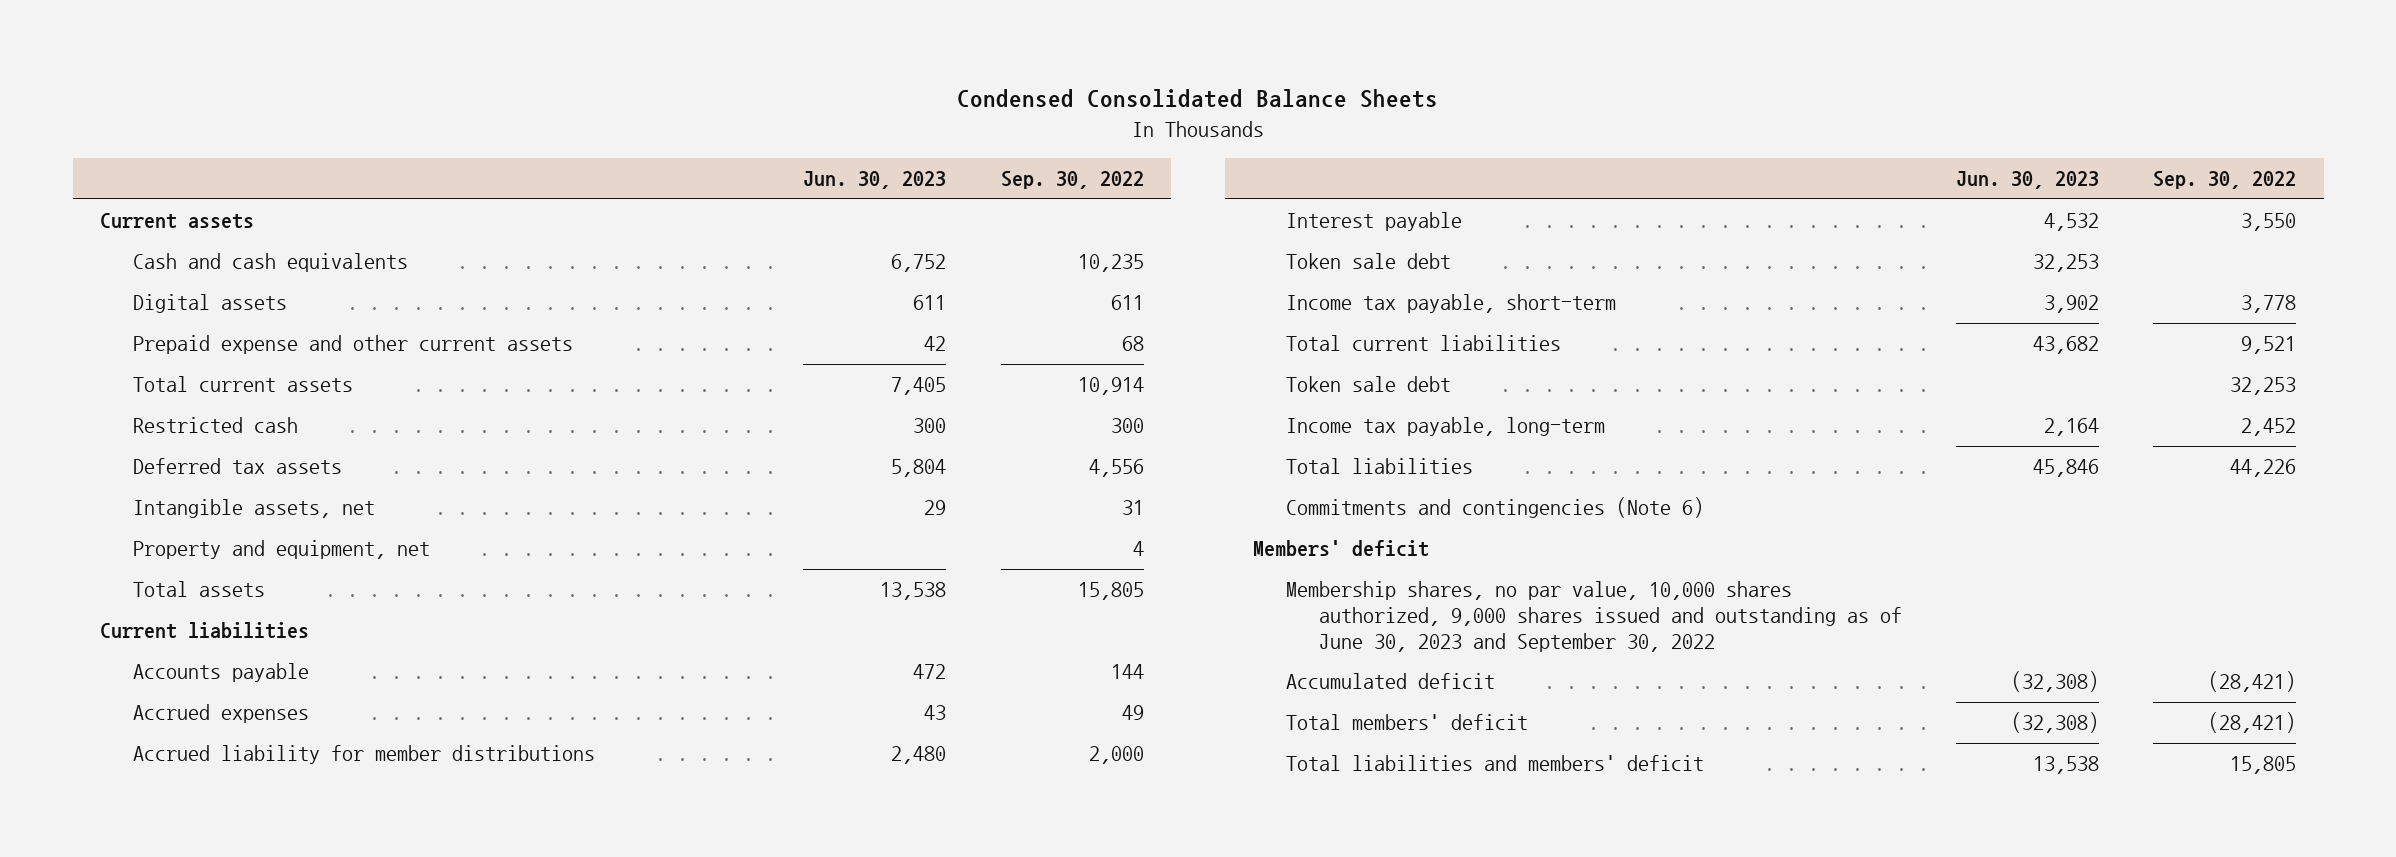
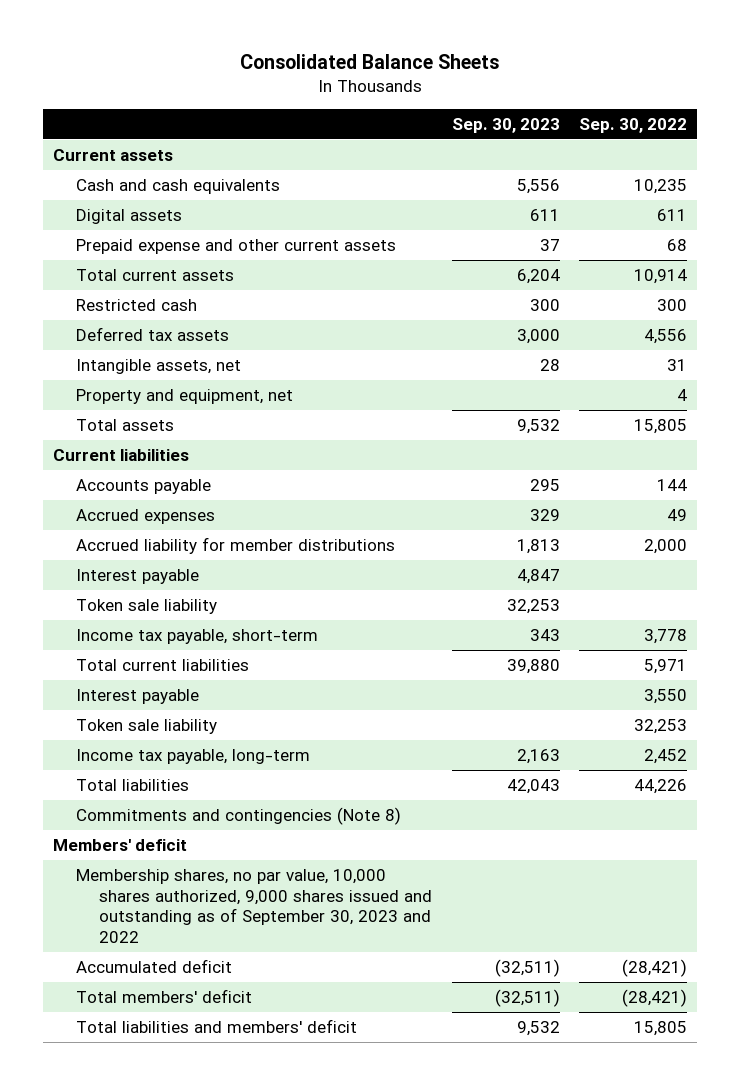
- Condensed Consolidated Balance Sheets
+ Consolidated Balance Sheets
- | Jun. 30, 2023 | Sep. 30, 2022
+ | Sep. 30, 2023 | Sep. 30, 2022
- Token sale debt | 32,253 |
+ Interest payable | 4,847 |
+ Token sale liability | 32,253 |
- Total current liabilities | 43,682 | 9,521
- Token sale debt | | 32,253
+ Total current liabilities | 39,880 | 5,971
moved down: Interest payable | | 3,550
+ Token sale liability | | 32,253
- Commitments and contingencies (Note 6)
+ Commitments and contingencies (Note 8)
- Membership shares, no par value, 10,000 shares authorized, 9,000 shares issued and outstanding as of June 30, 2023 and September 30, 2022
+ Membership shares, no par value, 10,000 shares authorized, 9,000 shares issued and outstanding as of September 30, 2023 and 2022

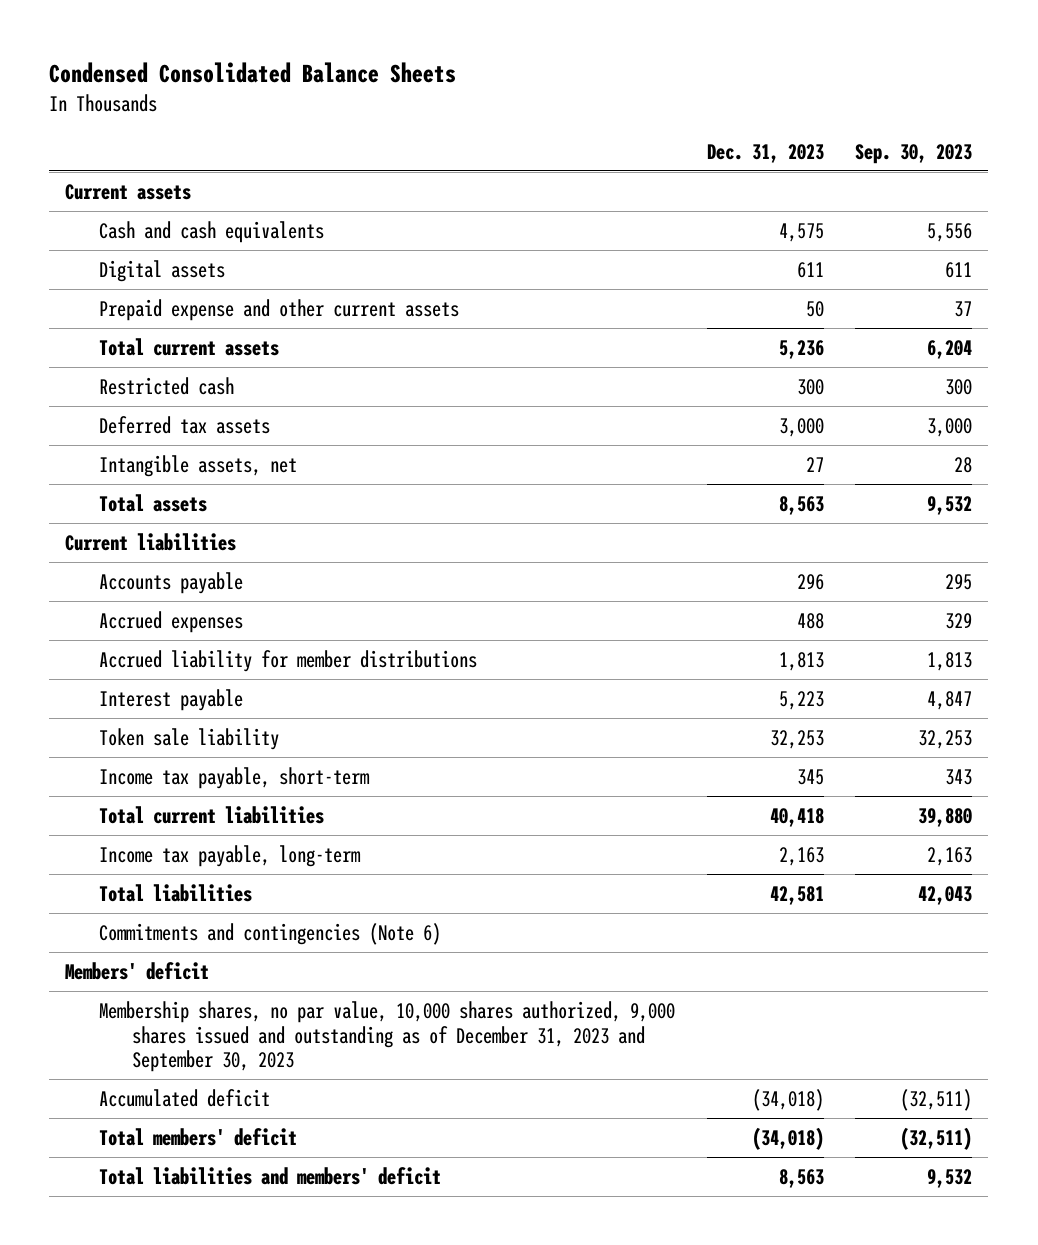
- Consolidated Balance Sheets
+ Condensed Consolidated Balance Sheets
- | Sep. 30, 2023 | Sep. 30, 2022
+ | Dec. 31, 2023 | Sep. 30, 2023
- Property and equipment, net | | 4
- Interest payable | | 3,550
- Token sale liability | | 32,253
- Commitments and contingencies (Note 8)
+ Commitments and contingencies (Note 6)
- Membership shares, no par value, 10,000 shares authorized, 9,000 shares issued and outstanding as of September 30, 2023 and 2022
+ Membership shares, no par value, 10,000 shares authorized, 9,000 shares issued and outstanding as of December 31, 2023 and September 30, 2023

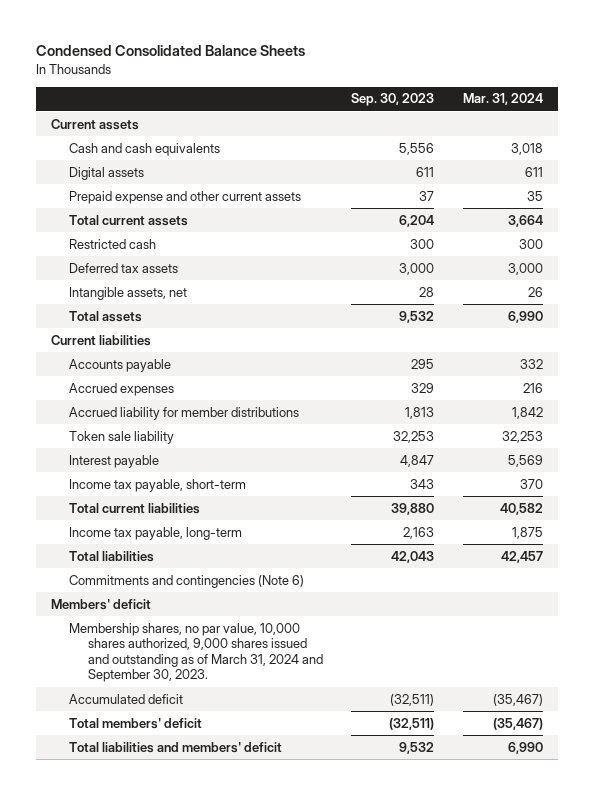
- | Dec. 31, 2023 | Sep. 30, 2023
+ | Sep. 30, 2023 | Mar. 31, 2024
moved down: Interest payable | 4,847 | 5,569
- Membership shares, no par value, 10,000 shares authorized, 9,000 shares issued and outstanding as of December 31, 2023 and September 30, 2023
+ Membership shares, no par value, 10,000 shares authorized, 9,000 shares issued and outstanding as of March 31, 2024 and September 30, 2023.

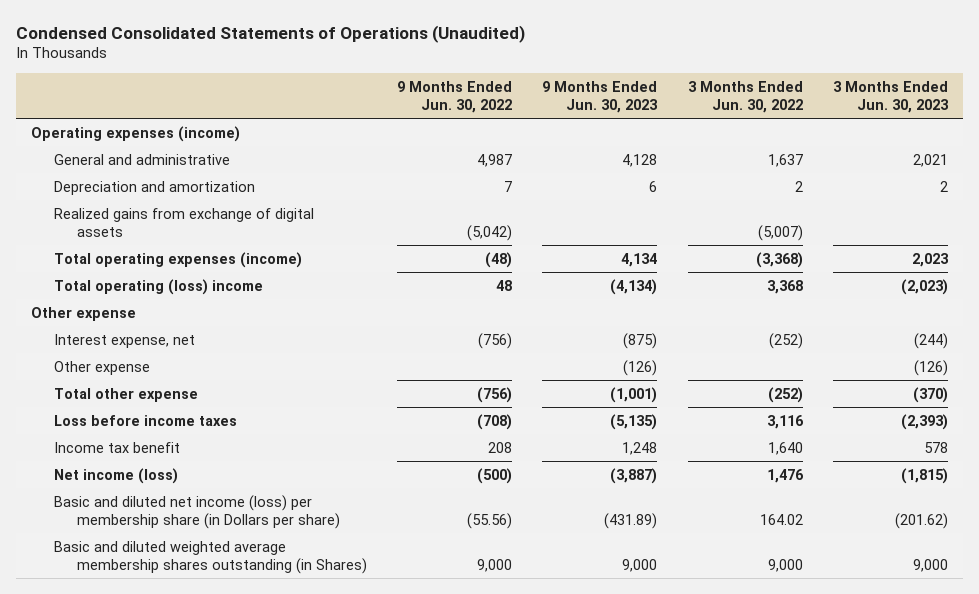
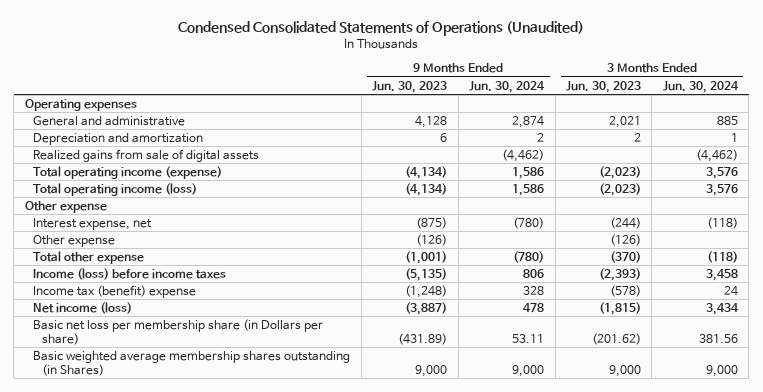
- | 9 Months Ended Jun. 30, 2022 | 9 Months Ended Jun. 30, 2023 | 3 Months Ended Jun. 30, 2022 | 3 Months Ended Jun. 30, 2023
+ | 9 Months Ended Jun. 30, 2023 | 9 Months Ended Jun. 30, 2024 | 3 Months Ended Jun. 30, 2023 | 3 Months Ended Jun. 30, 2024
- Operating expenses (income)
+ Operating expenses
- Realized gains from exchange of digital assets | (5,042) | | (5,007) |
- Total operating expenses (income) | (48) | 4,134 | (3,368) | 2,023
- Total operating (loss) income | 48 | (4,134) | 3,368 | (2,023)
+ Realized gains from sale of digital assets | | (4,462) | | (4,462)
+ Total operating income (expense) | (4,134) | 1,586 | (2,023) | 3,576
+ Total operating income (loss) | (4,134) | 1,586 | (2,023) | 3,576
- Loss before income taxes | (708) | (5,135) | 3,116 | (2,393)
- Income tax benefit | 208 | 1,248 | 1,640 | 578
+ Income (loss) before income taxes | (5,135) | 806 | (2,393) | 3,458
+ Income tax (benefit) expense | (1,248) | 328 | (578) | 24
- Basic and diluted net income (loss) per membership share (in Dollars per share) | (55.56) | (431.89) | 164.02 | (201.62)
- Basic and diluted weighted average membership shares outstanding (in Shares) | 9,000 | 9,000 | 9,000 | 9,000
+ Basic net loss per membership share (in Dollars per share) | (431.89) | 53.11 | (201.62) | 381.56
+ Basic weighted average membership shares outstanding (in Shares) | 9,000 | 9,000 | 9,000 | 9,000

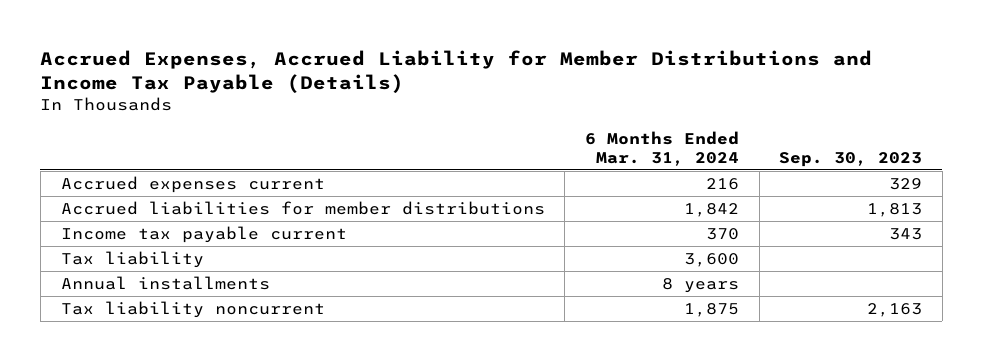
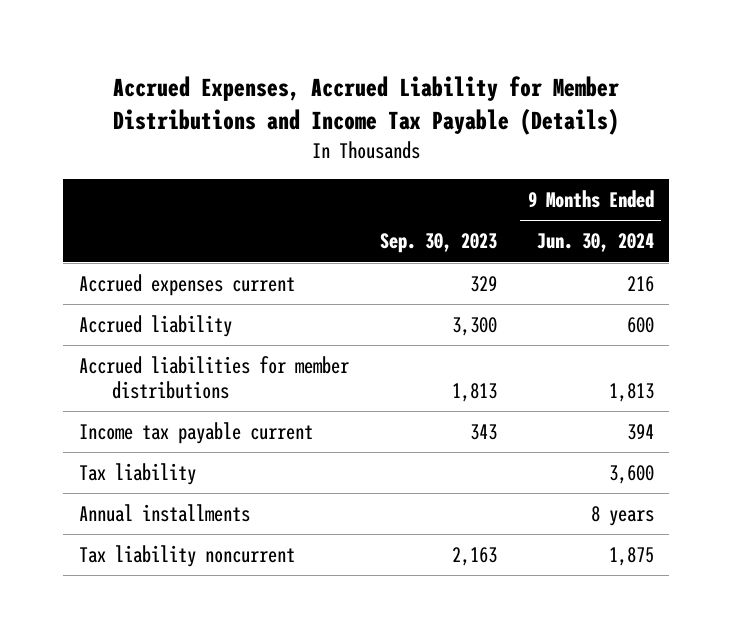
- | 6 Months Ended Mar. 31, 2024 | Sep. 30, 2023
+ | Sep. 30, 2023 | 9 Months Ended Jun. 30, 2024
+ Accrued liability | 3,300 | 600

